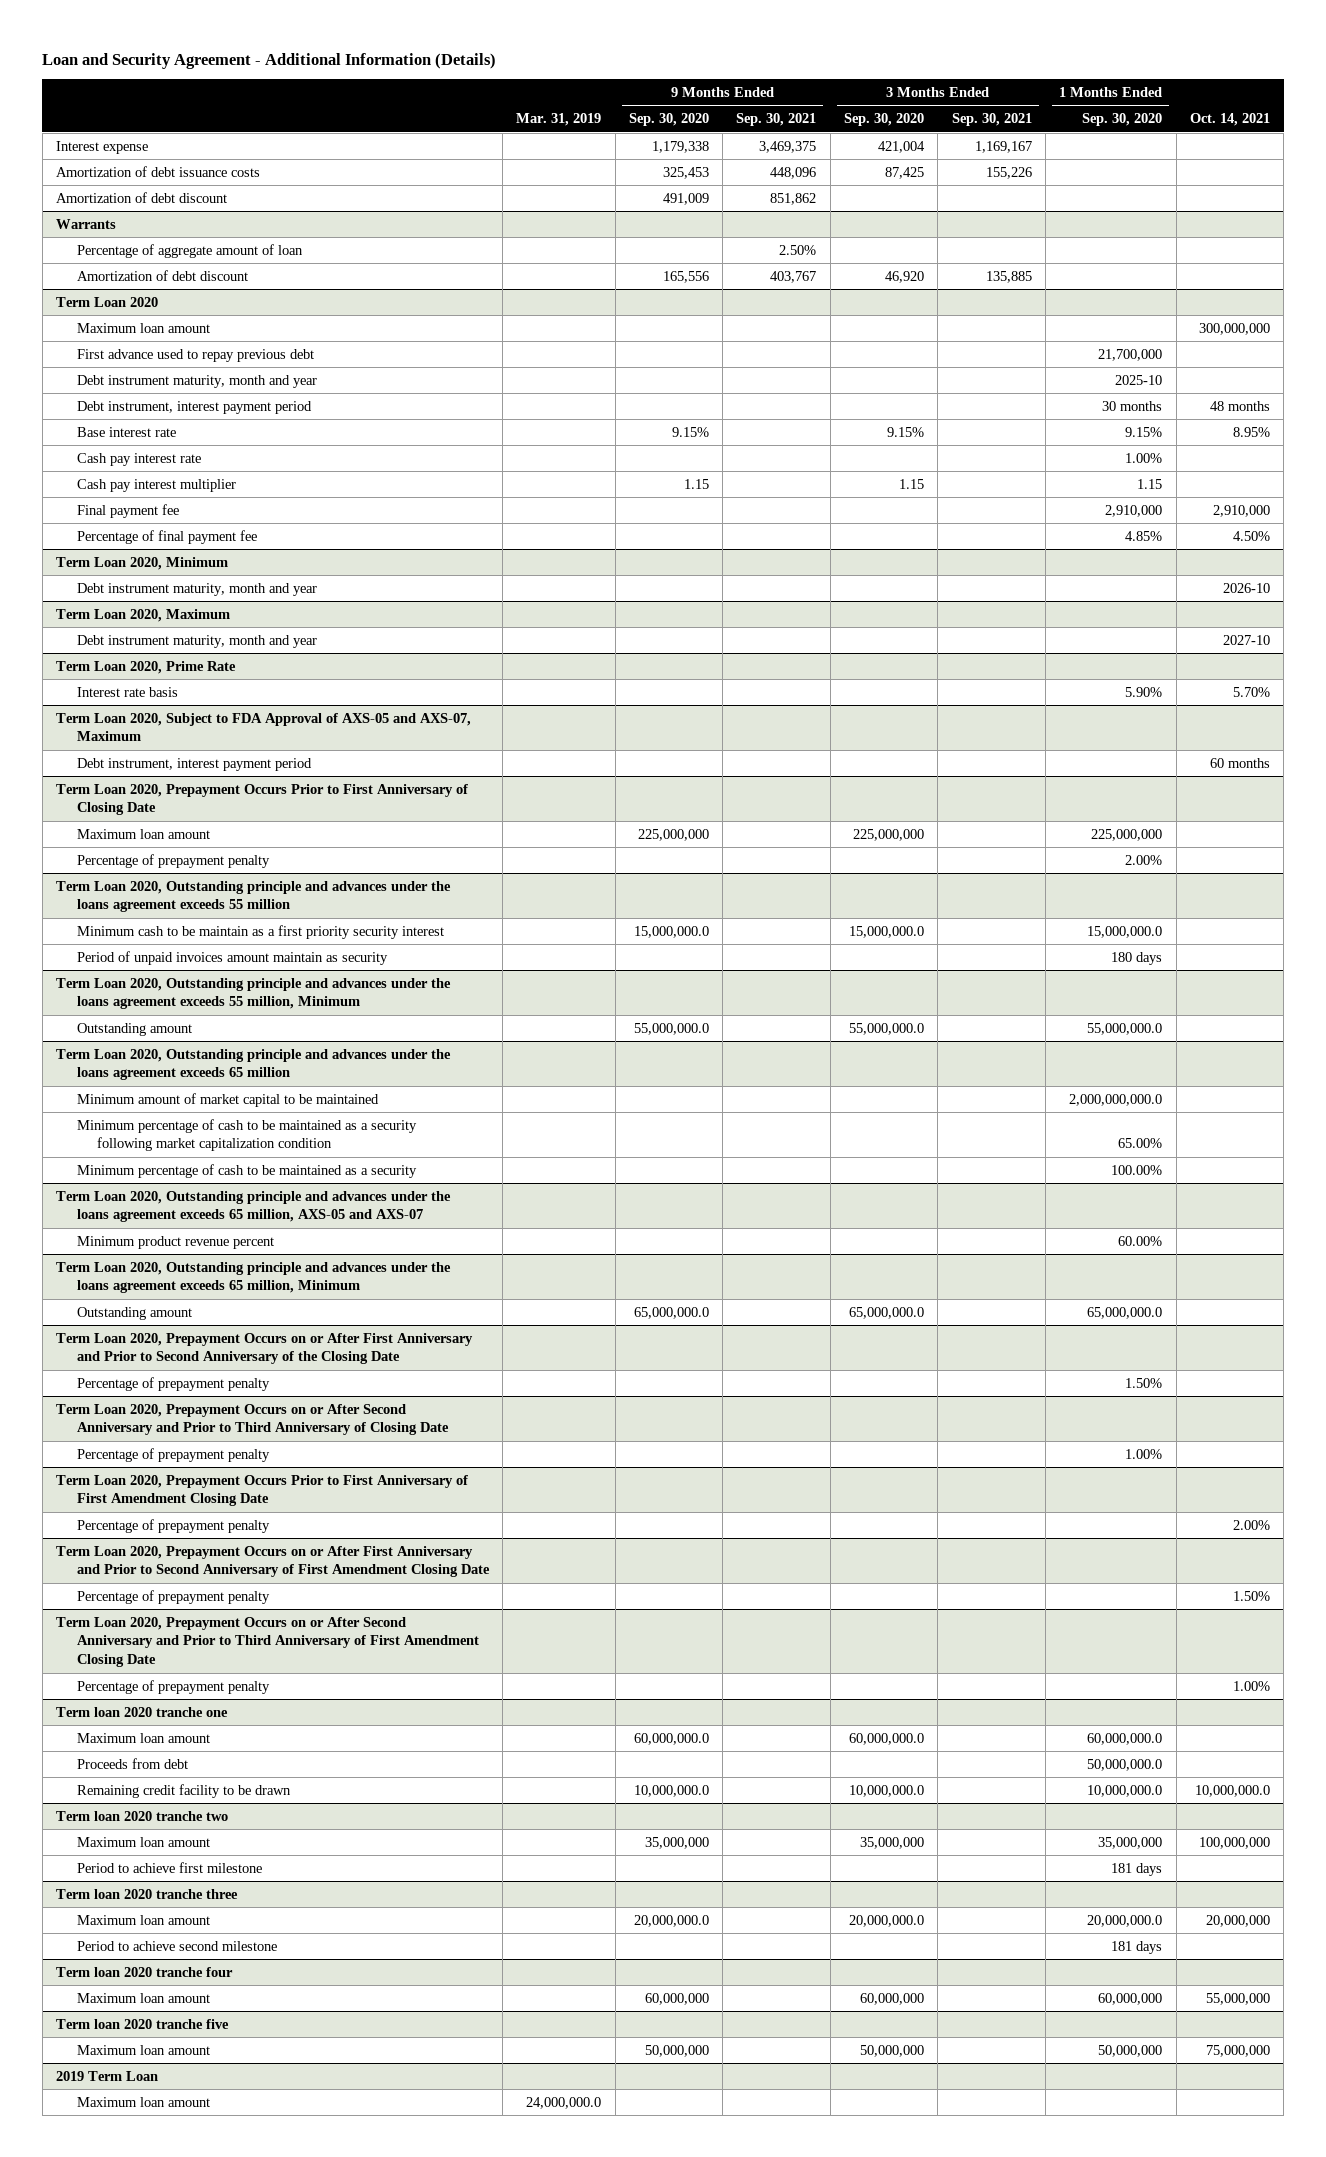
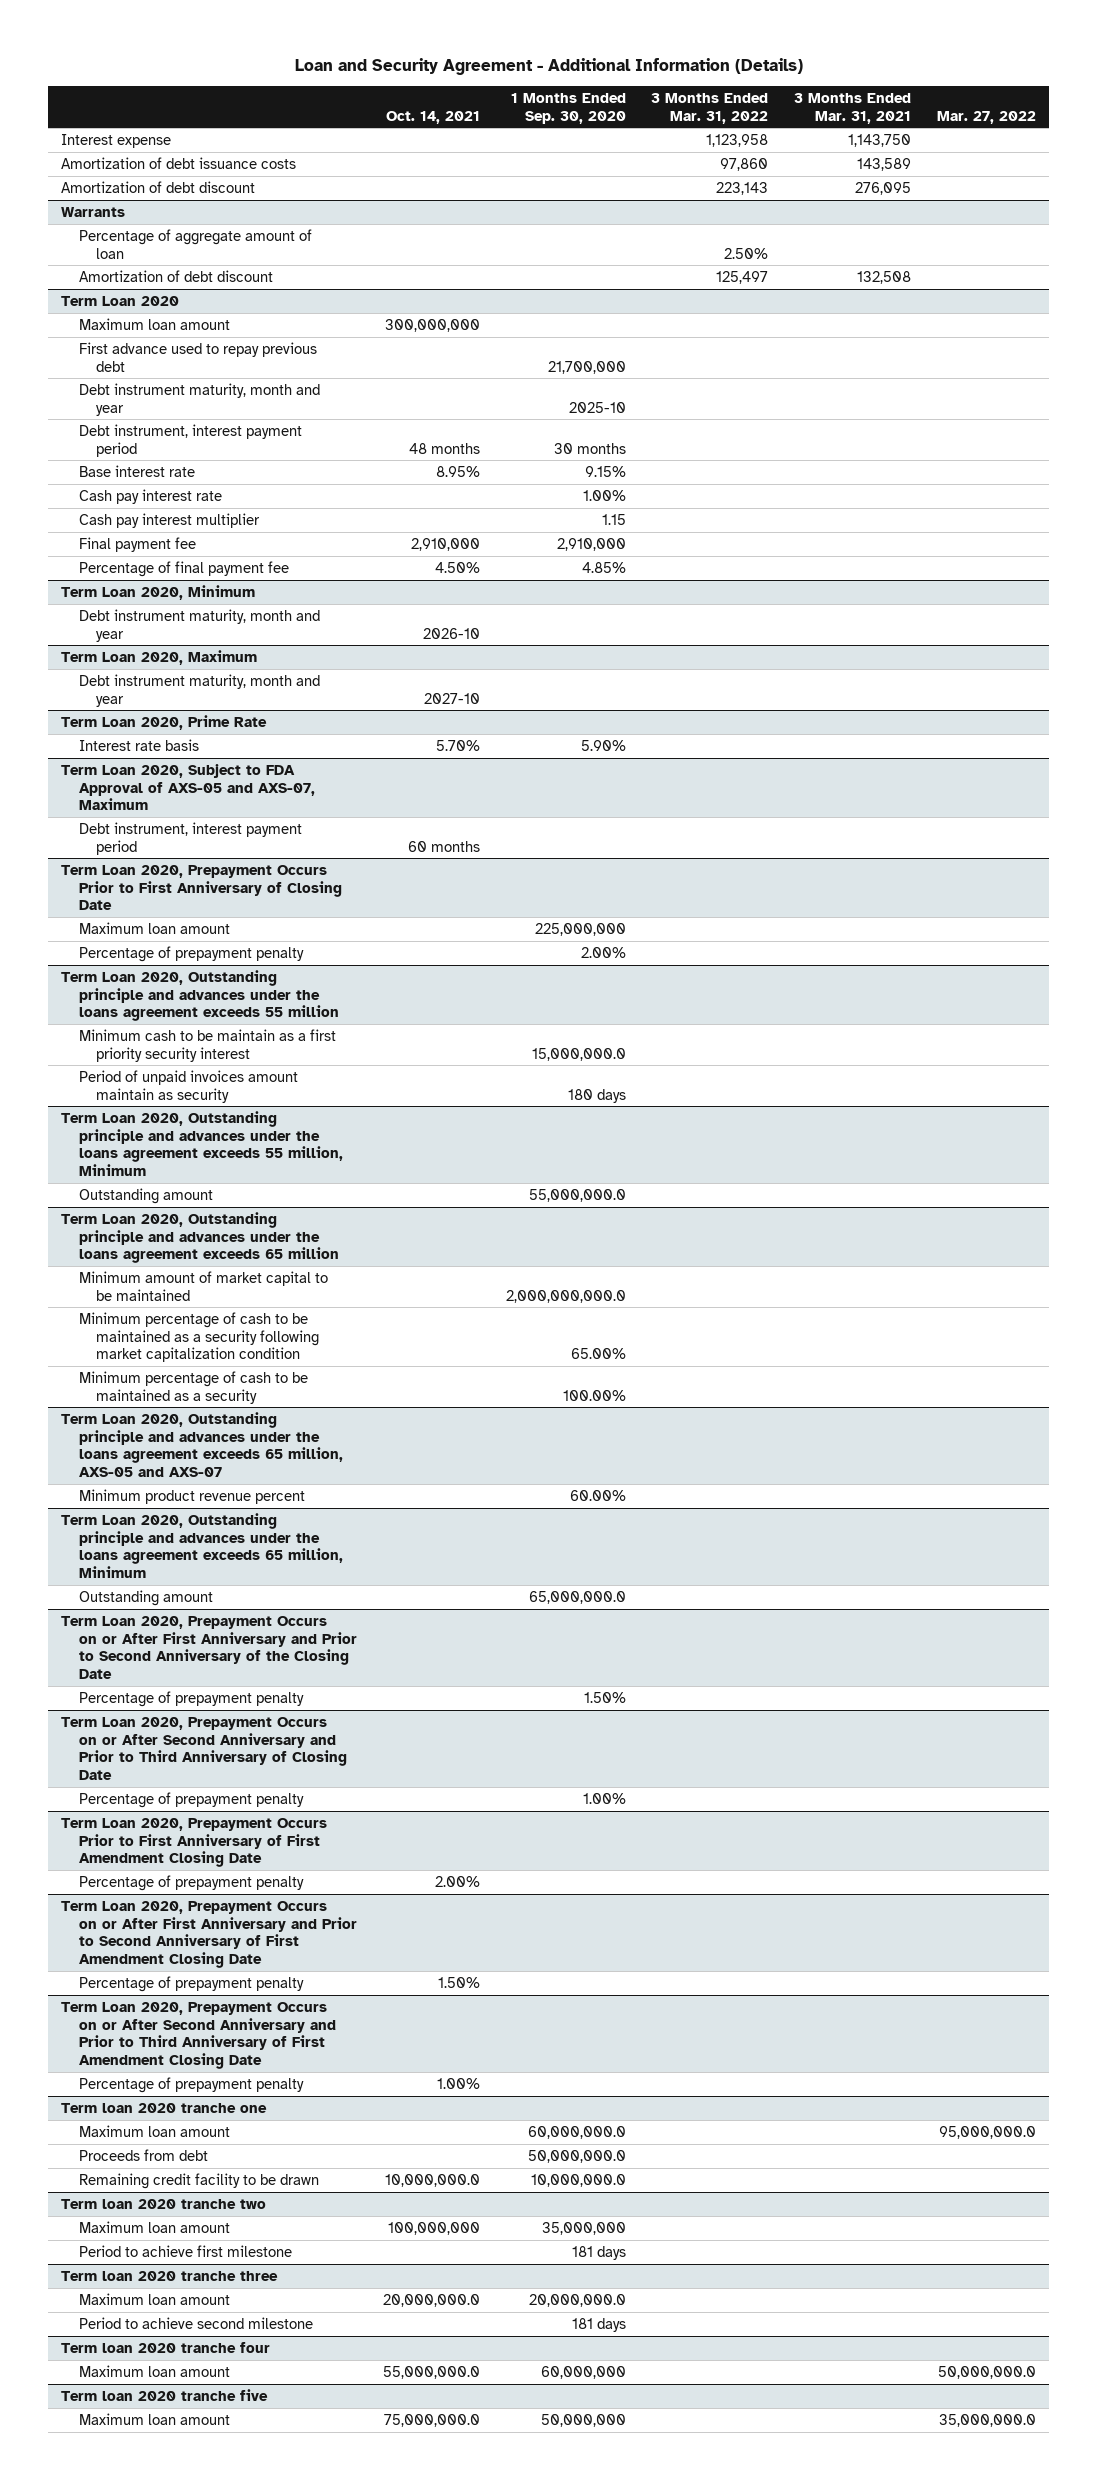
- | Mar. 31, 2019 | 9 Months Ended Sep. 30, 2020 | 9 Months Ended Sep. 30, 2021 | 3 Months Ended Sep. 30, 2020 | 3 Months Ended Sep. 30, 2021 | 1 Months Ended Sep. 30, 2020 | Oct. 14, 2021
+ | Oct. 14, 2021 | 1 Months Ended Sep. 30, 2020 | 3 Months Ended Mar. 31, 2022 | 3 Months Ended Mar. 31, 2021 | Mar. 27, 2022
@ Term loan 2020 tranche three
- Maximum loan amount | | 20,000,000.0 | | 20,000,000.0 | | 20,000,000.0 | 20,000,000
+ Maximum loan amount | 20,000,000.0 | 20,000,000.0 | | |
@ Term loan 2020 tranche four
- Maximum loan amount | | 60,000,000 | | 60,000,000 | | 60,000,000 | 55,000,000
+ Maximum loan amount | 55,000,000.0 | 60,000,000 | | | 50,000,000.0
@ Term loan 2020 tranche five
- Maximum loan amount | | 50,000,000 | | 50,000,000 | | 50,000,000 | 75,000,000
- 2019 Term Loan
- Maximum loan amount | 24,000,000.0 | | | | | |
@ Term loan 2020 tranche five
+ Maximum loan amount | 75,000,000.0 | 50,000,000 | | | 35,000,000.0

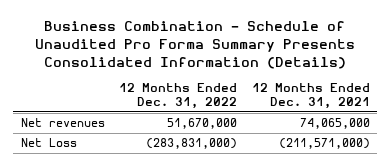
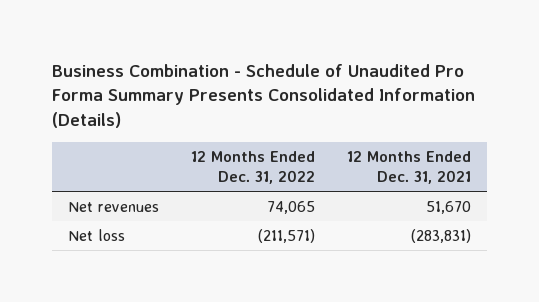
- Net revenues | 51,670,000 | 74,065,000
- Net Loss | (283,831,000) | (211,571,000)
+ Net revenues | 74,065 | 51,670
+ Net loss | (211,571) | (283,831)

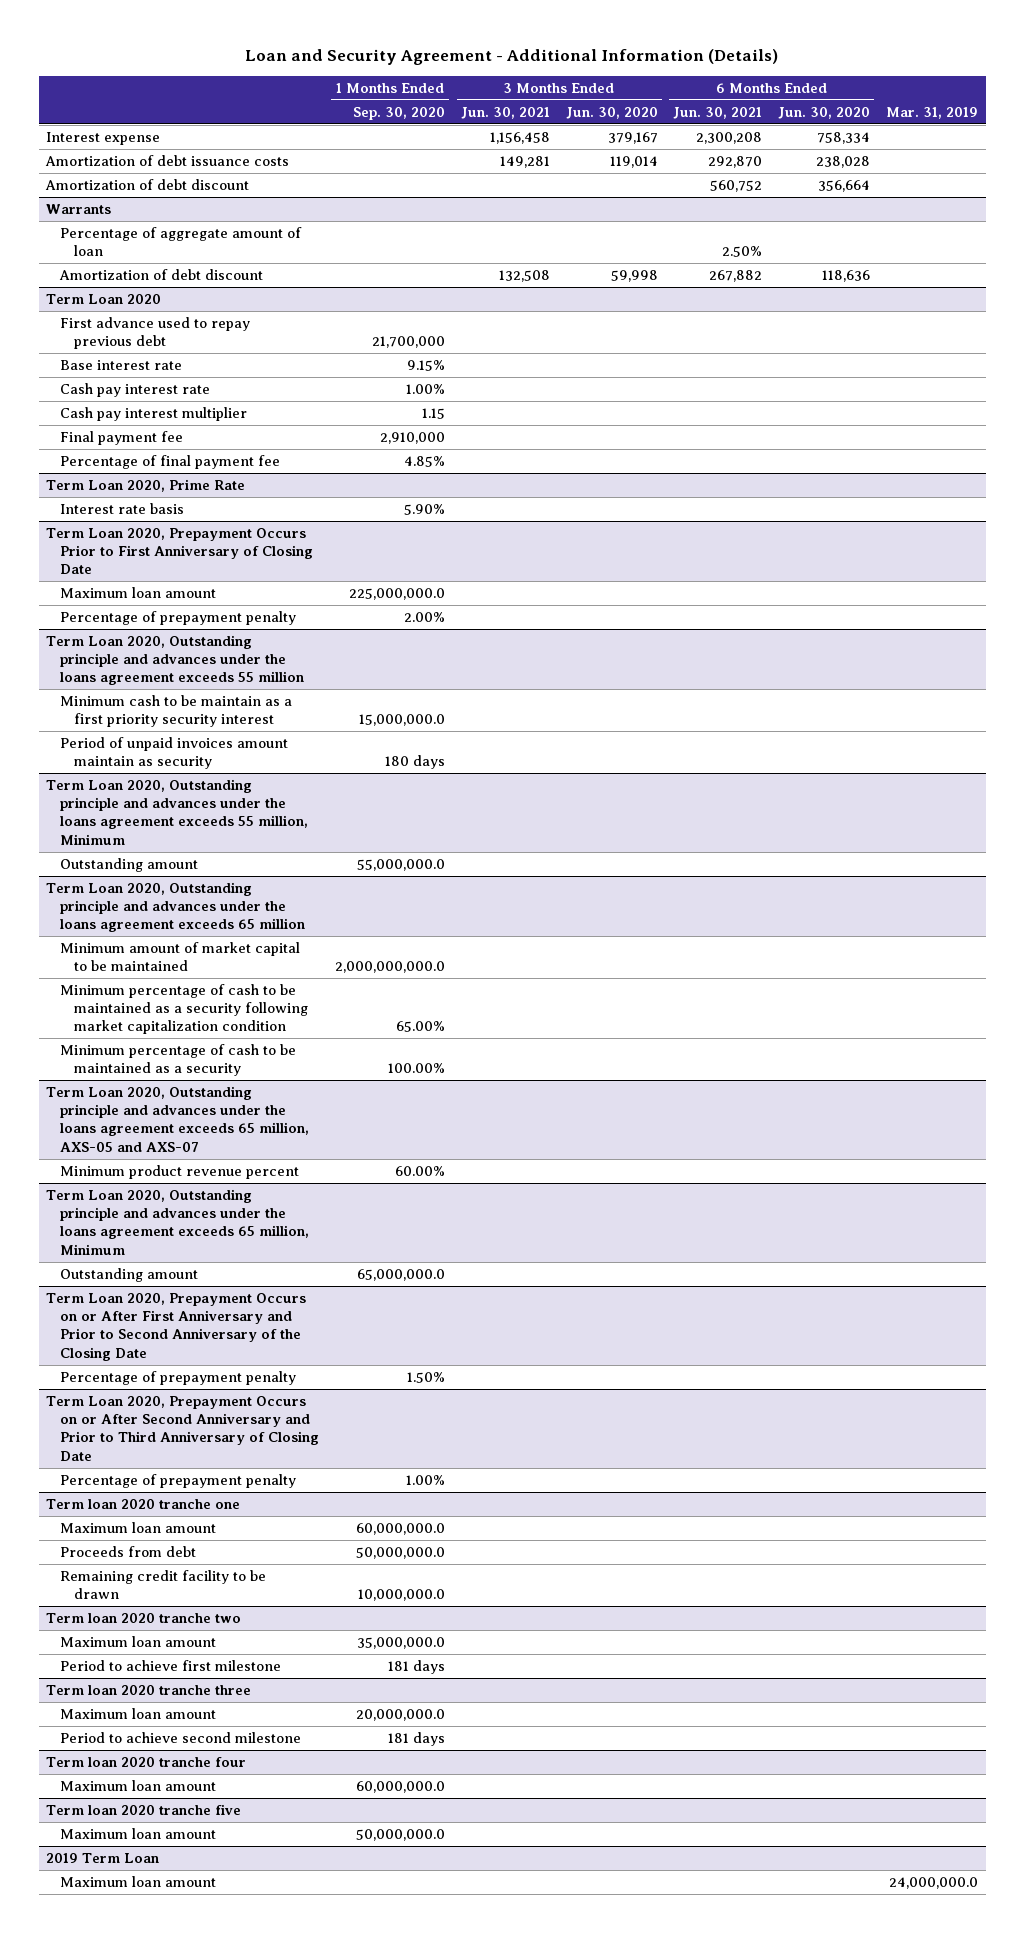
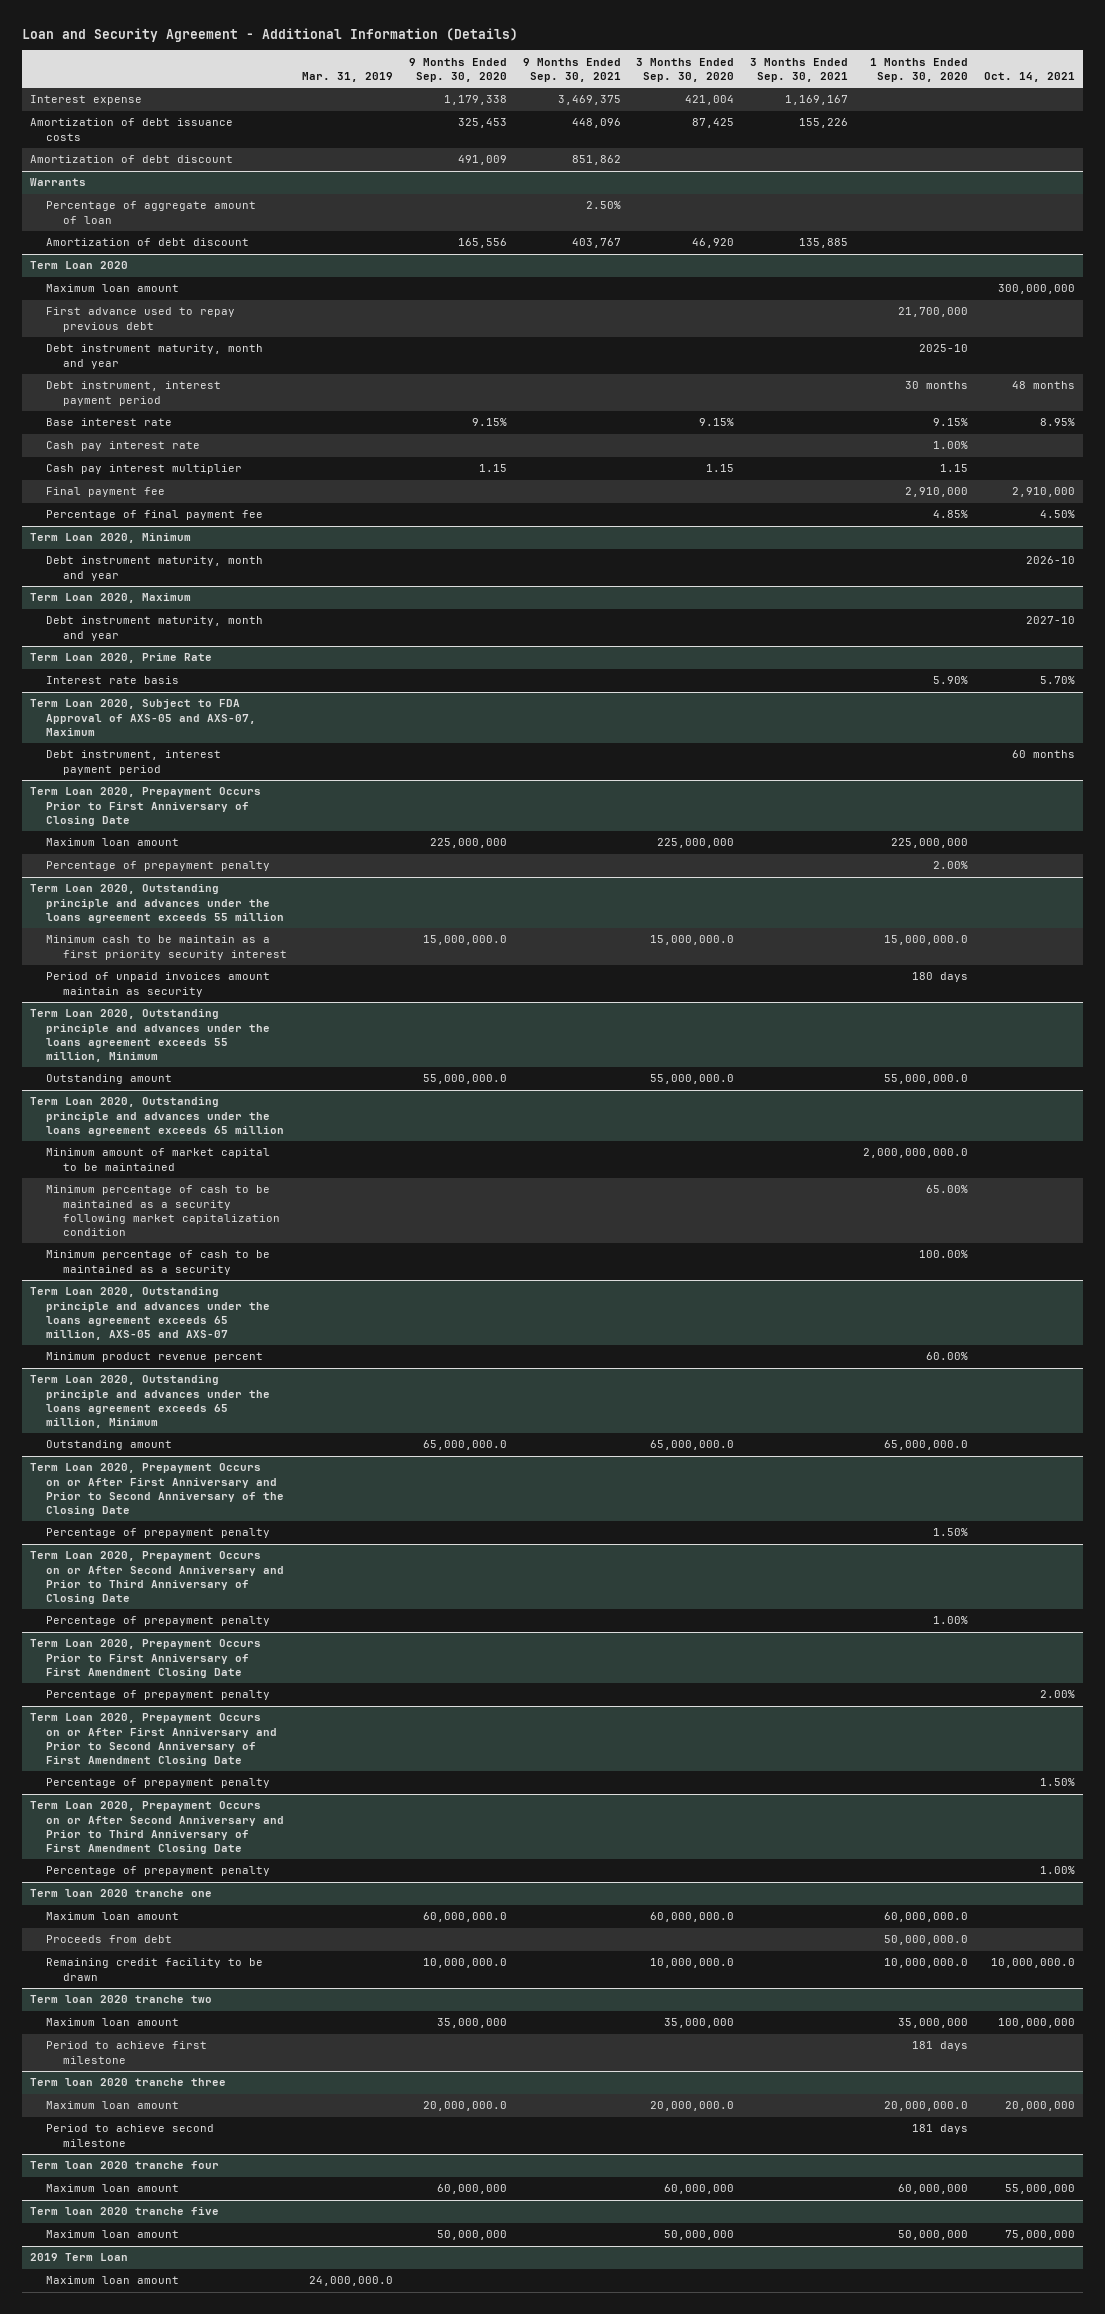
- | 1 Months Ended Sep. 30, 2020 | 3 Months Ended Jun. 30, 2021 | 3 Months Ended Jun. 30, 2020 | 6 Months Ended Jun. 30, 2021 | 6 Months Ended Jun. 30, 2020 | Mar. 31, 2019
+ | Mar. 31, 2019 | 9 Months Ended Sep. 30, 2020 | 9 Months Ended Sep. 30, 2021 | 3 Months Ended Sep. 30, 2020 | 3 Months Ended Sep. 30, 2021 | 1 Months Ended Sep. 30, 2020 | Oct. 14, 2021
@ Term Loan 2020
+ Maximum loan amount | | | | | | | 300,000,000
+ Debt instrument maturity, month and year | | | | | | 2025-10 |
+ Debt instrument, interest payment period | | | | | | 30 months | 48 months
+ Term Loan 2020, Minimum
+ Debt instrument maturity, month and year | | | | | | | 2026-10
+ Term Loan 2020, Maximum
+ Debt instrument maturity, month and year | | | | | | | 2027-10
+ Term Loan 2020, Subject to FDA Approval of AXS-05 and AXS-07, Maximum
+ Debt instrument, interest payment period | | | | | | | 60 months
@ Term Loan 2020, Prepayment Occurs Prior to First Anniversary of Closing Date
- Maximum loan amount | 225,000,000.0 | | | | |
+ Maximum loan amount | | 225,000,000 | | 225,000,000 | | 225,000,000 |
+ Term Loan 2020, Prepayment Occurs Prior to First Anniversary of First Amendment Closing Date
+ Percentage of prepayment penalty | | | | | | | 2.00%
+ Term Loan 2020, Prepayment Occurs on or After First Anniversary and Prior to Second Anniversary of First Amendment Closing Date
+ Percentage of prepayment penalty | | | | | | | 1.50%
+ Term Loan 2020, Prepayment Occurs on or After Second Anniversary and Prior to Third Anniversary of First Amendment Closing Date
+ Percentage of prepayment penalty | | | | | | | 1.00%
@ Term loan 2020 tranche two
- Maximum loan amount | 35,000,000.0 | | | | |
+ Maximum loan amount | | 35,000,000 | | 35,000,000 | | 35,000,000 | 100,000,000
@ Term loan 2020 tranche four
- Maximum loan amount | 60,000,000.0 | | | | |
+ Maximum loan amount | | 60,000,000 | | 60,000,000 | | 60,000,000 | 55,000,000
@ Term loan 2020 tranche five
- Maximum loan amount | 50,000,000.0 | | | | |
+ Maximum loan amount | | 50,000,000 | | 50,000,000 | | 50,000,000 | 75,000,000

